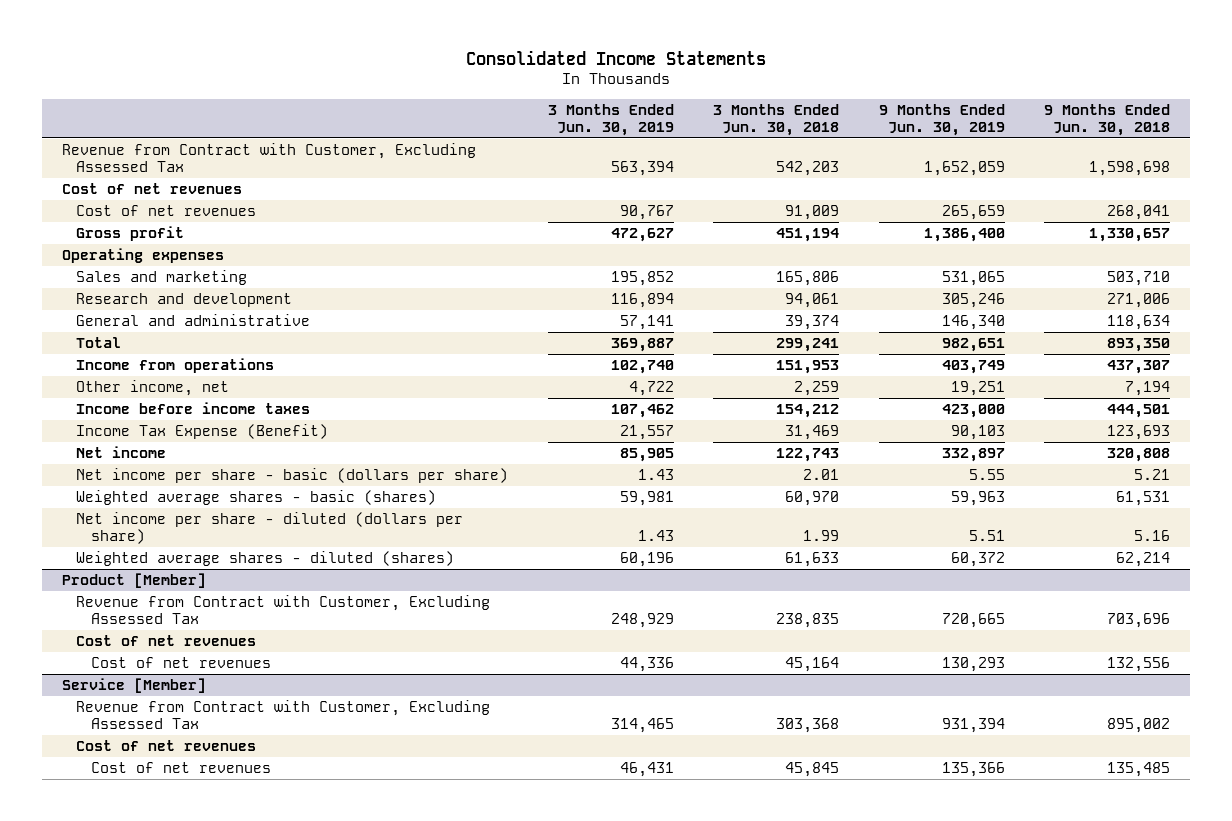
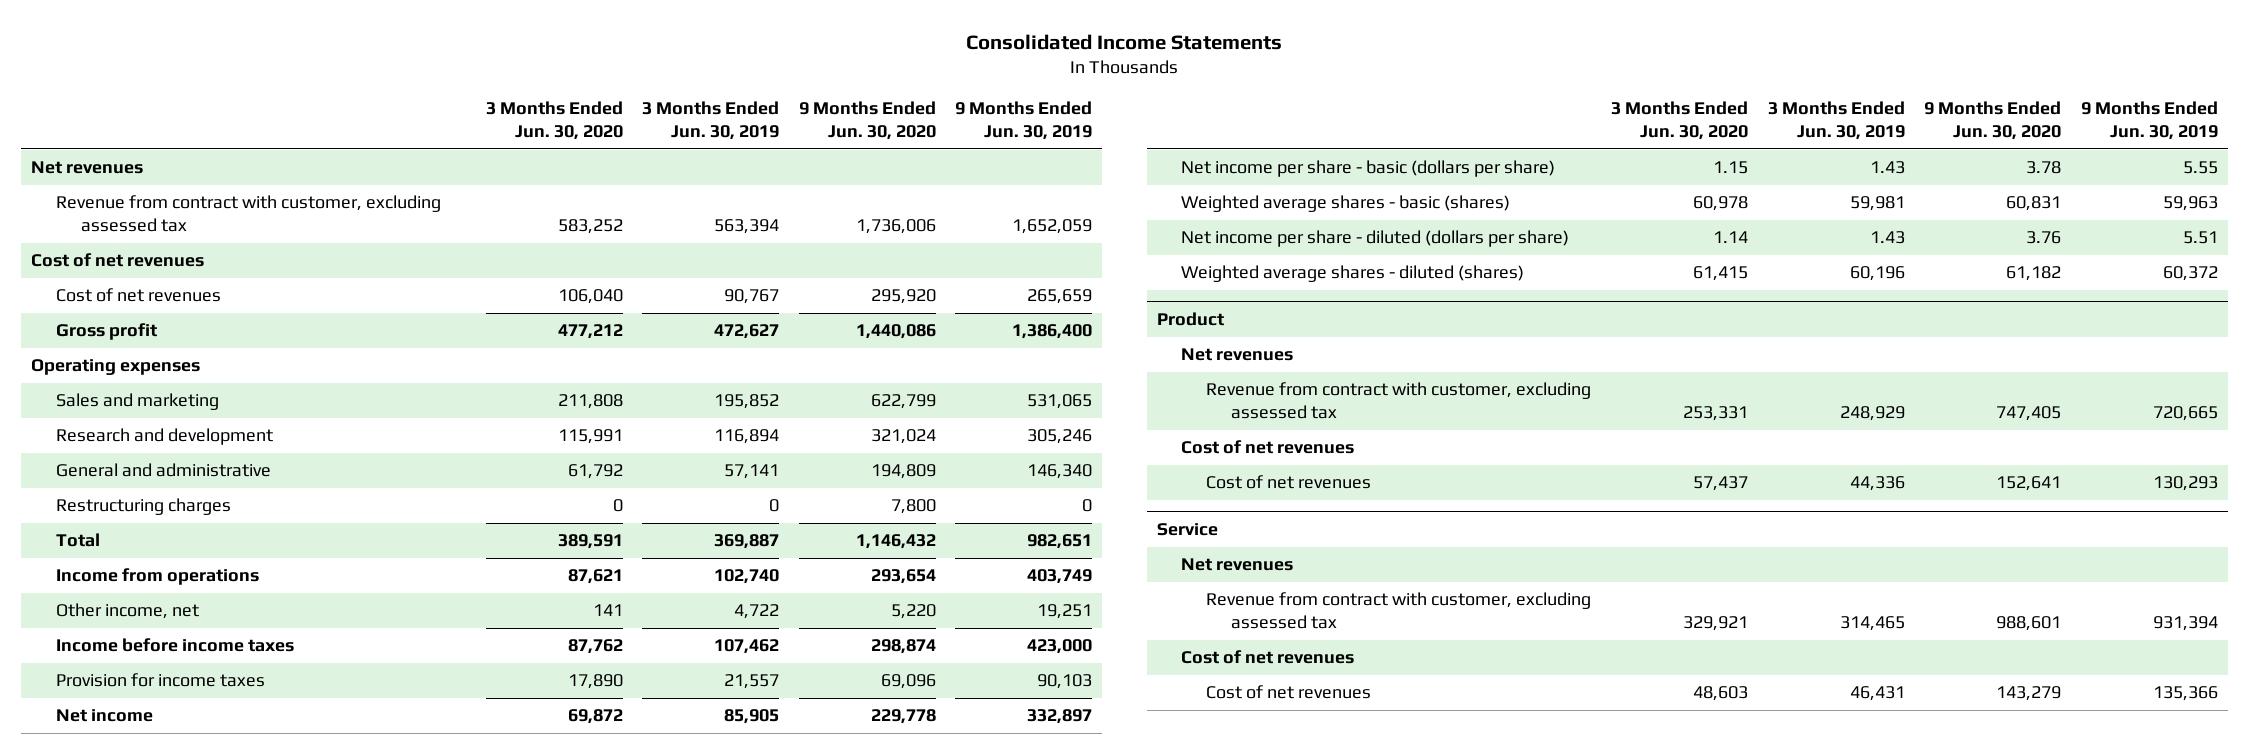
- | 3 Months Ended Jun. 30, 2019 | 3 Months Ended Jun. 30, 2018 | 9 Months Ended Jun. 30, 2019 | 9 Months Ended Jun. 30, 2018
+ | 3 Months Ended Jun. 30, 2020 | 3 Months Ended Jun. 30, 2019 | 9 Months Ended Jun. 30, 2020 | 9 Months Ended Jun. 30, 2019
- Revenue from Contract with Customer, Excluding Assessed Tax | 563,394 | 542,203 | 1,652,059 | 1,598,698
+ Net revenues
+ Revenue from contract with customer, excluding assessed tax | 583,252 | 563,394 | 1,736,006 | 1,652,059
+ Restructuring charges | 0 | 0 | 7,800 | 0
- Income Tax Expense (Benefit) | 21,557 | 31,469 | 90,103 | 123,693
+ Provision for income taxes | 17,890 | 21,557 | 69,096 | 90,103
- Product [Member]
- Revenue from Contract with Customer, Excluding Assessed Tax | 248,929 | 238,835 | 720,665 | 703,696
+ Product
+ Net revenues
+ Revenue from contract with customer, excluding assessed tax | 253,331 | 248,929 | 747,405 | 720,665
- Service [Member]
- Revenue from Contract with Customer, Excluding Assessed Tax | 314,465 | 303,368 | 931,394 | 895,002
+ Service
+ Net revenues
+ Revenue from contract with customer, excluding assessed tax | 329,921 | 314,465 | 988,601 | 931,394

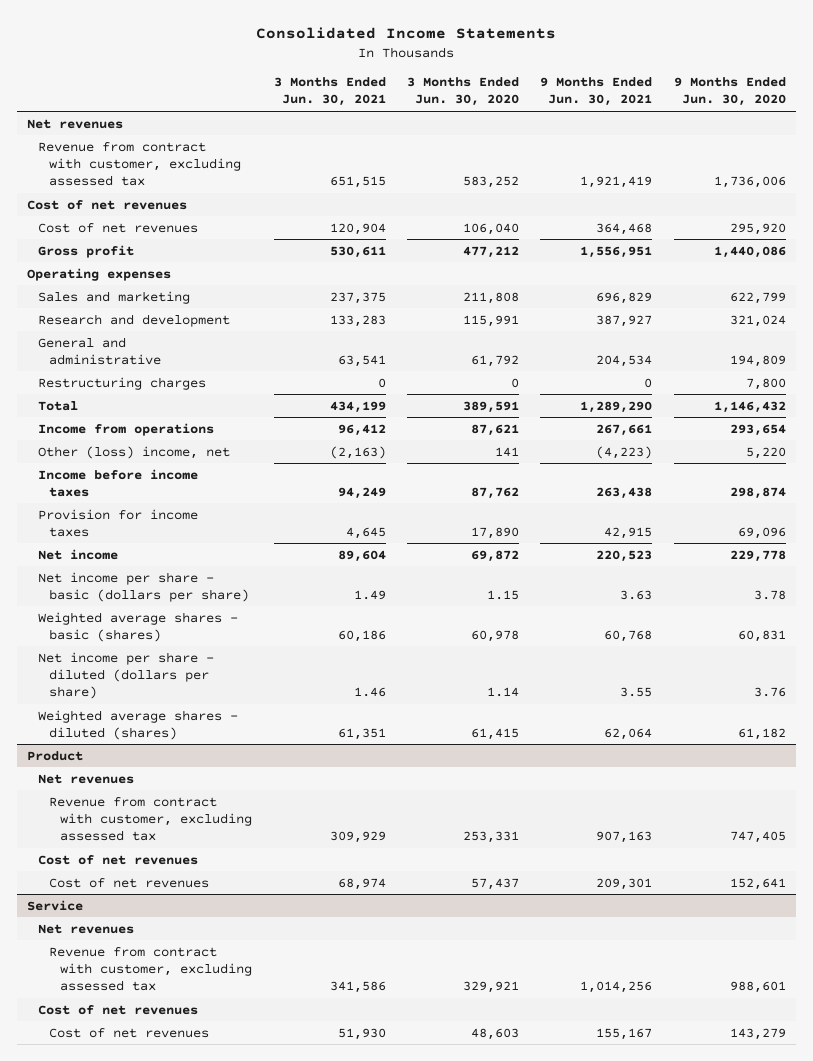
- | 3 Months Ended Jun. 30, 2020 | 3 Months Ended Jun. 30, 2019 | 9 Months Ended Jun. 30, 2020 | 9 Months Ended Jun. 30, 2019
+ | 3 Months Ended Jun. 30, 2021 | 3 Months Ended Jun. 30, 2020 | 9 Months Ended Jun. 30, 2021 | 9 Months Ended Jun. 30, 2020
- Other income, net | 141 | 4,722 | 5,220 | 19,251
+ Other (loss) income, net | (2,163) | 141 | (4,223) | 5,220

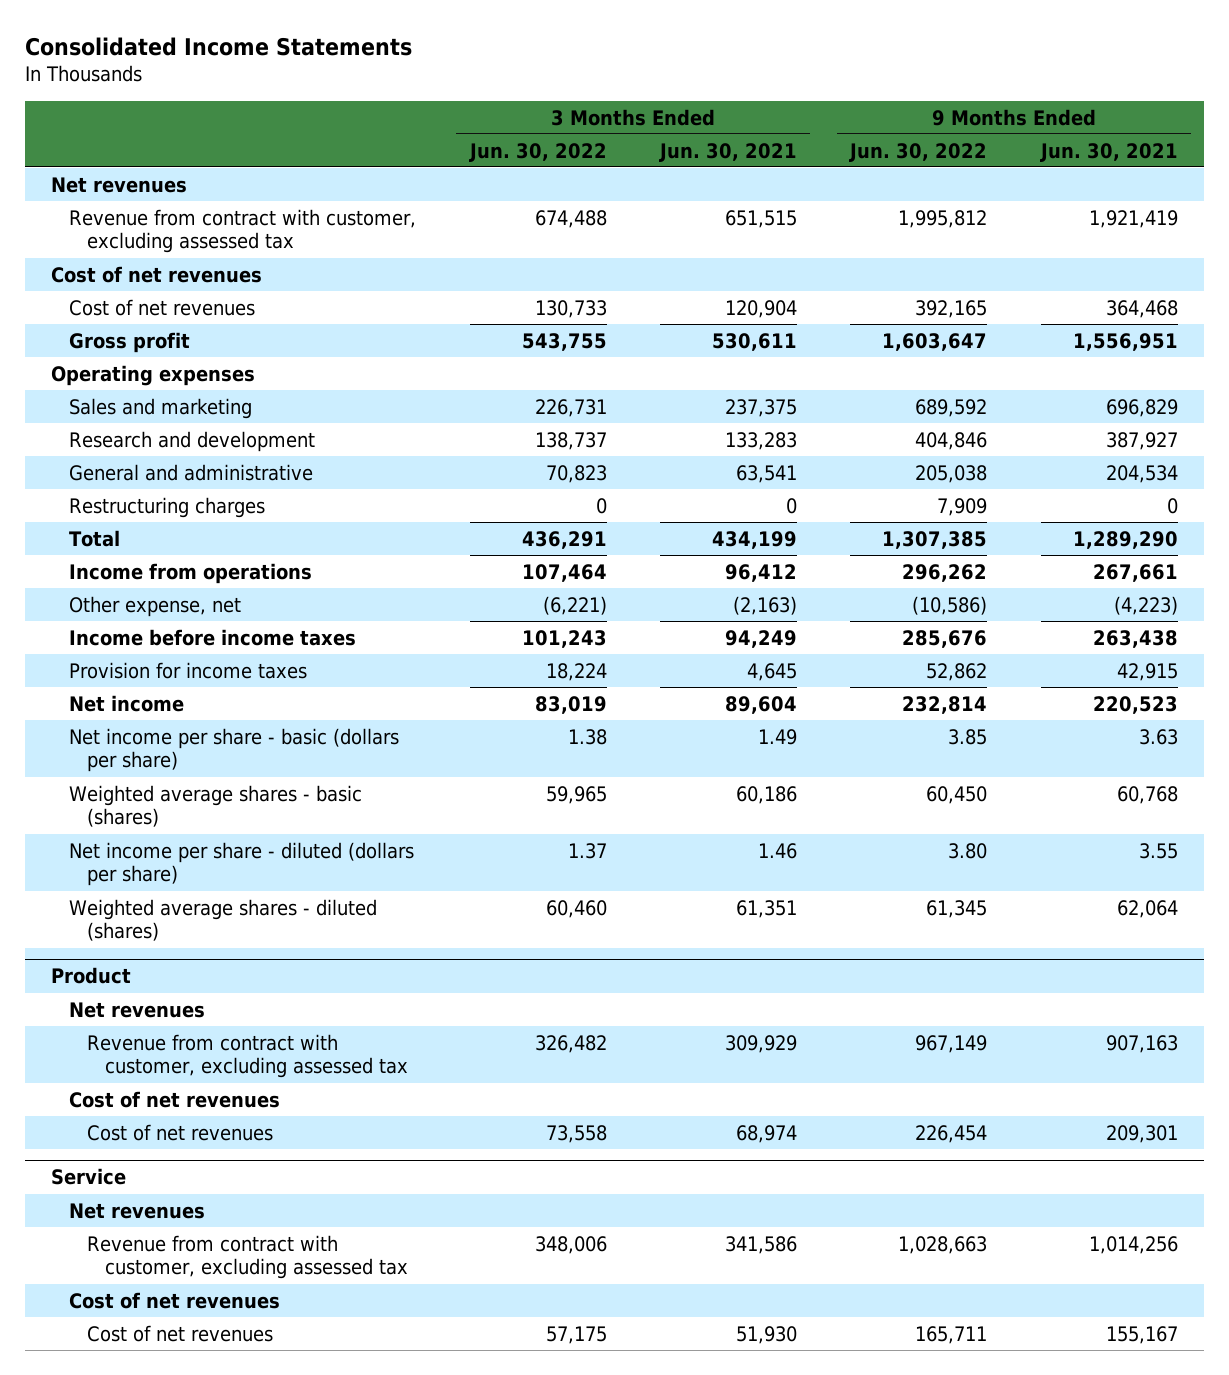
- | 3 Months Ended Jun. 30, 2021 | 3 Months Ended Jun. 30, 2020 | 9 Months Ended Jun. 30, 2021 | 9 Months Ended Jun. 30, 2020
+ | 3 Months Ended Jun. 30, 2022 | 3 Months Ended Jun. 30, 2021 | 9 Months Ended Jun. 30, 2022 | 9 Months Ended Jun. 30, 2021
- Other (loss) income, net | (2,163) | 141 | (4,223) | 5,220
+ Other expense, net | (6,221) | (2,163) | (10,586) | (4,223)

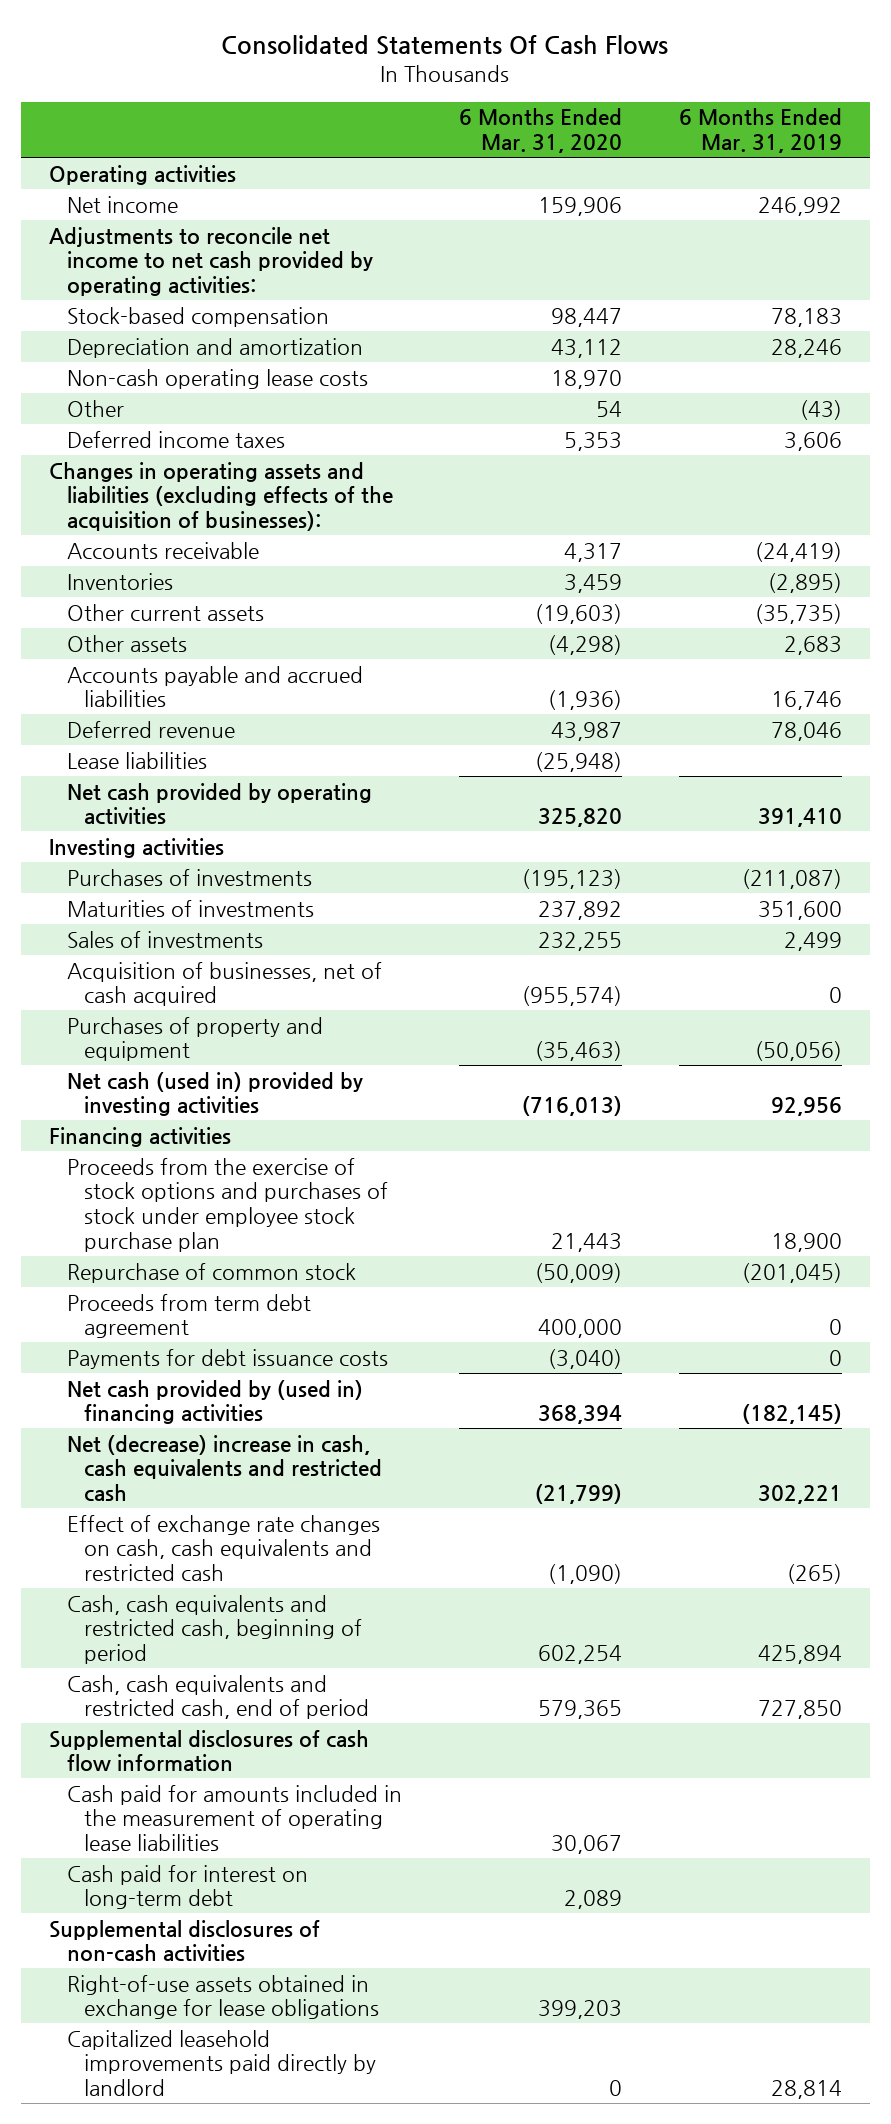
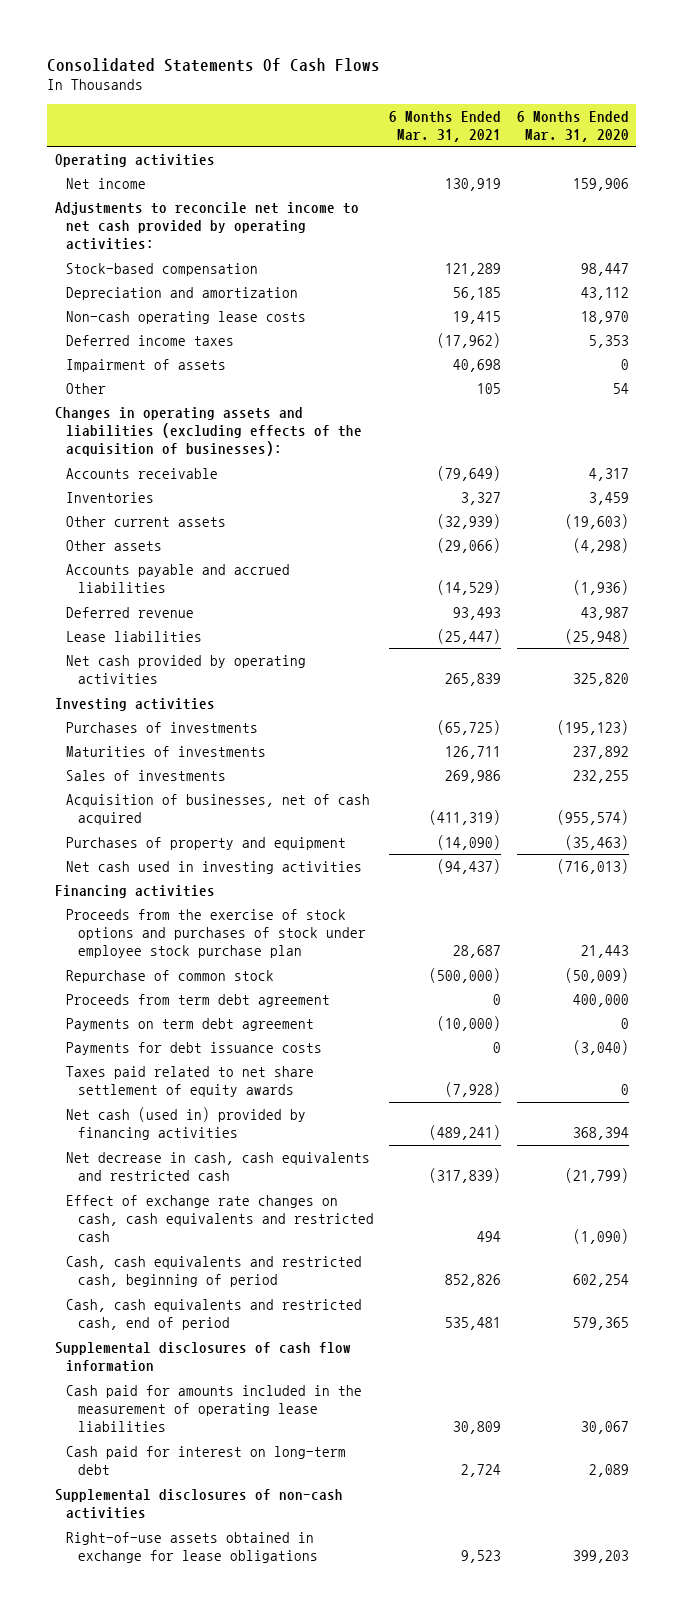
- | 6 Months Ended Mar. 31, 2020 | 6 Months Ended Mar. 31, 2019
+ | 6 Months Ended Mar. 31, 2021 | 6 Months Ended Mar. 31, 2020
+ Impairment of assets | 40,698 | 0
moved down: Other | 105 | 54
- Net cash (used in) provided by investing activities | (716,013) | 92,956
+ Net cash used in investing activities | (94,437) | (716,013)
+ Payments on term debt agreement | (10,000) | 0
- Net cash provided by (used in) financing activities | 368,394 | (182,145)
- Net (decrease) increase in cash, cash equivalents and restricted cash | (21,799) | 302,221
+ Taxes paid related to net share settlement of equity awards | (7,928) | 0
+ Net cash (used in) provided by financing activities | (489,241) | 368,394
+ Net decrease in cash, cash equivalents and restricted cash | (317,839) | (21,799)
- Capitalized leasehold improvements paid directly by landlord | 0 | 28,814

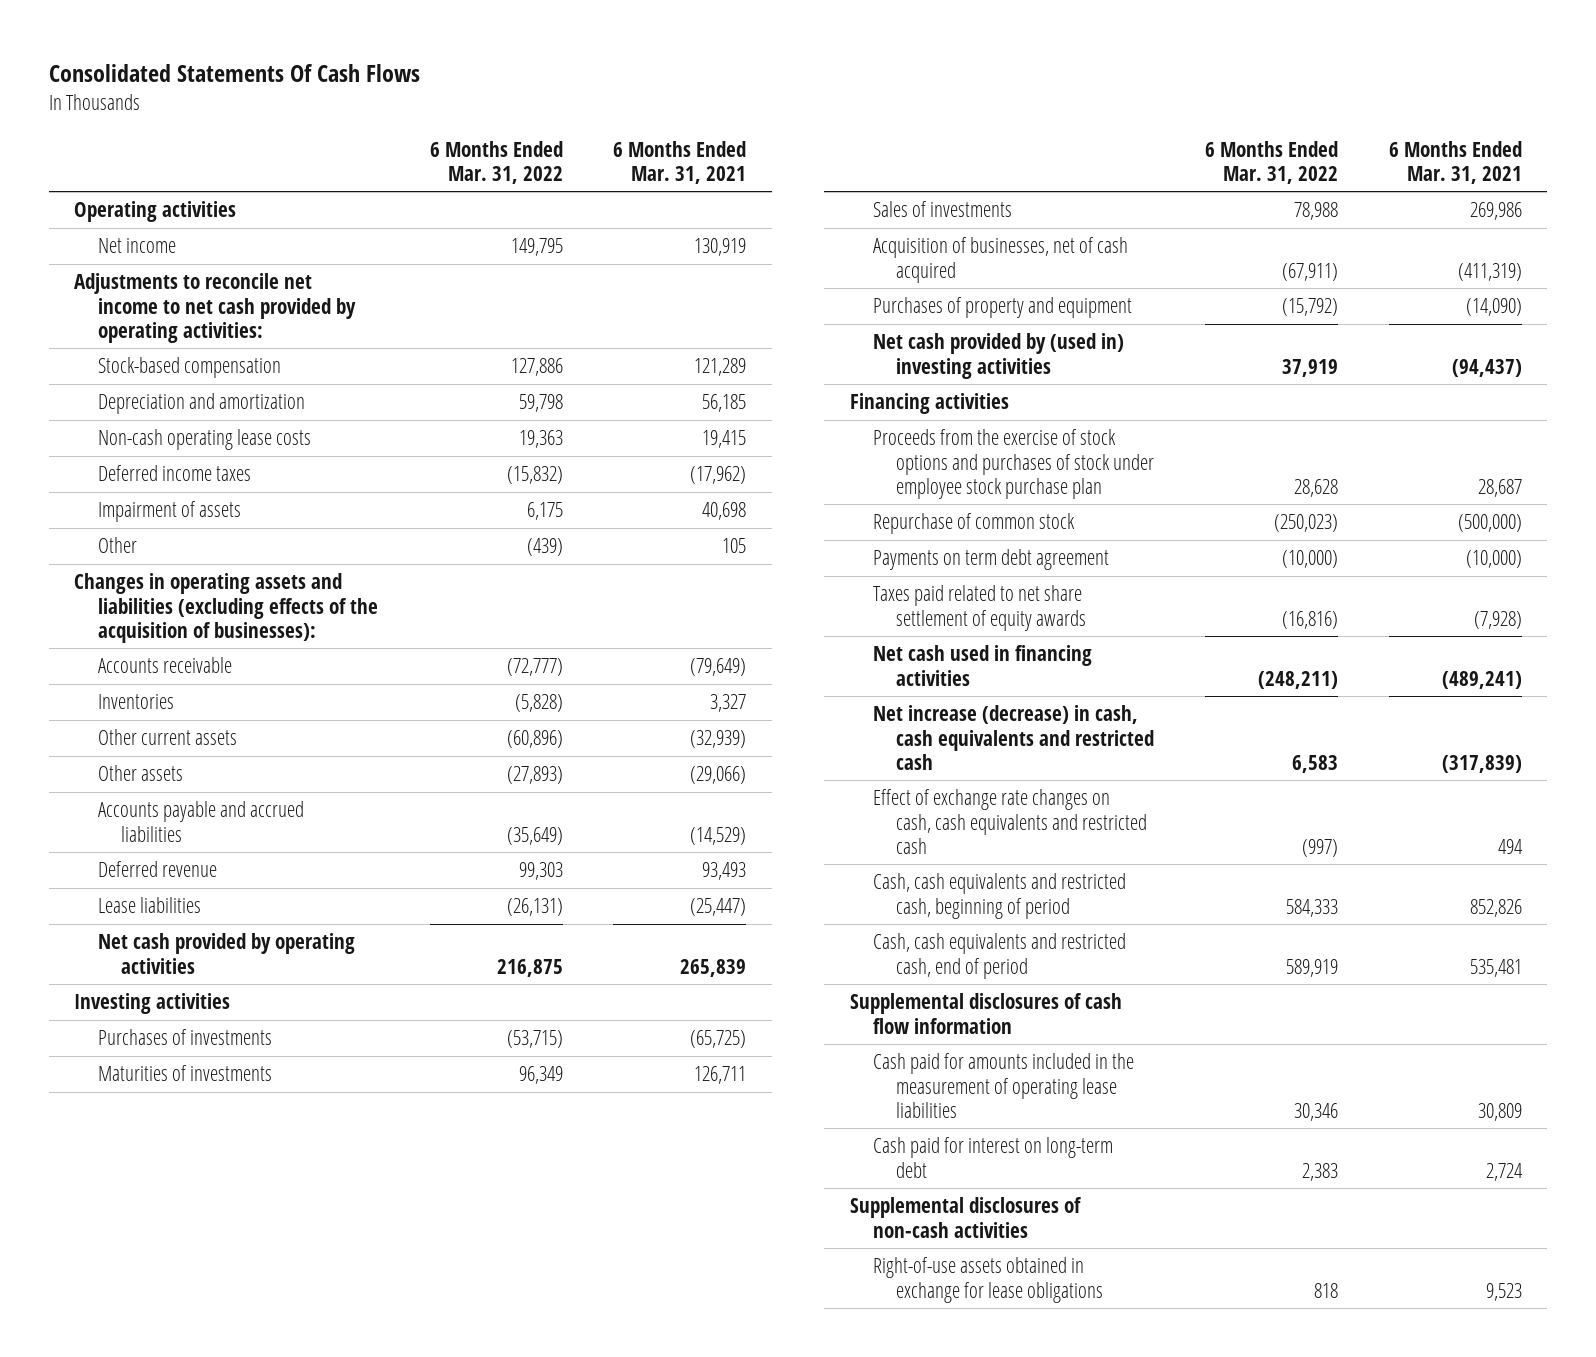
- | 6 Months Ended Mar. 31, 2021 | 6 Months Ended Mar. 31, 2020
+ | 6 Months Ended Mar. 31, 2022 | 6 Months Ended Mar. 31, 2021
- Net cash used in investing activities | (94,437) | (716,013)
+ Net cash provided by (used in) investing activities | 37,919 | (94,437)
- Proceeds from term debt agreement | 0 | 400,000
- Payments for debt issuance costs | 0 | (3,040)
- Net cash (used in) provided by financing activities | (489,241) | 368,394
- Net decrease in cash, cash equivalents and restricted cash | (317,839) | (21,799)
+ Net cash used in financing activities | (248,211) | (489,241)
+ Net increase (decrease) in cash, cash equivalents and restricted cash | 6,583 | (317,839)

